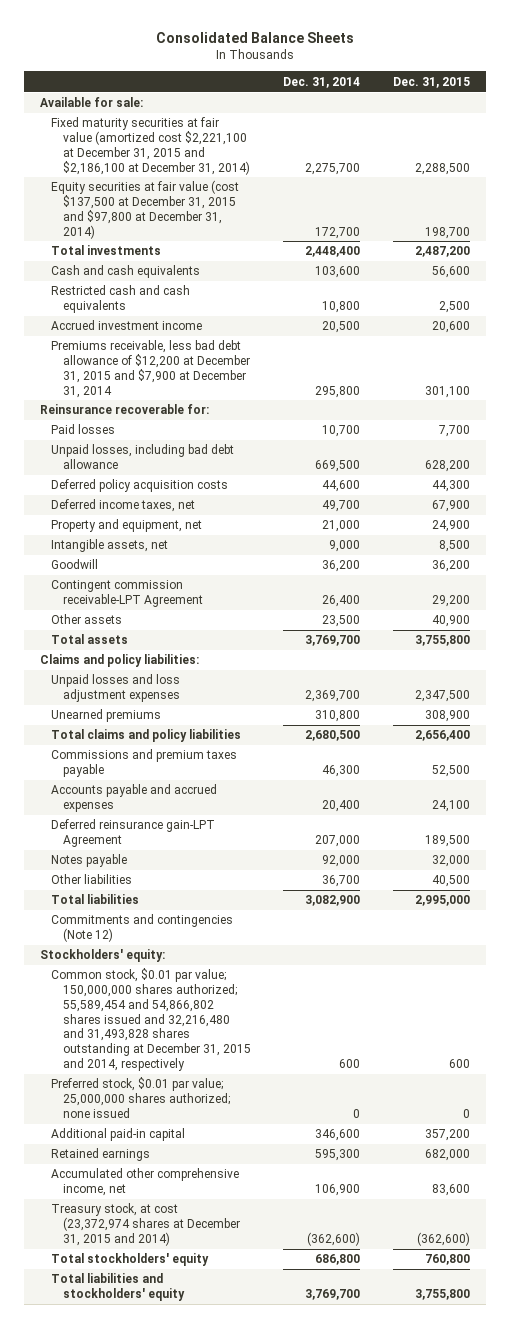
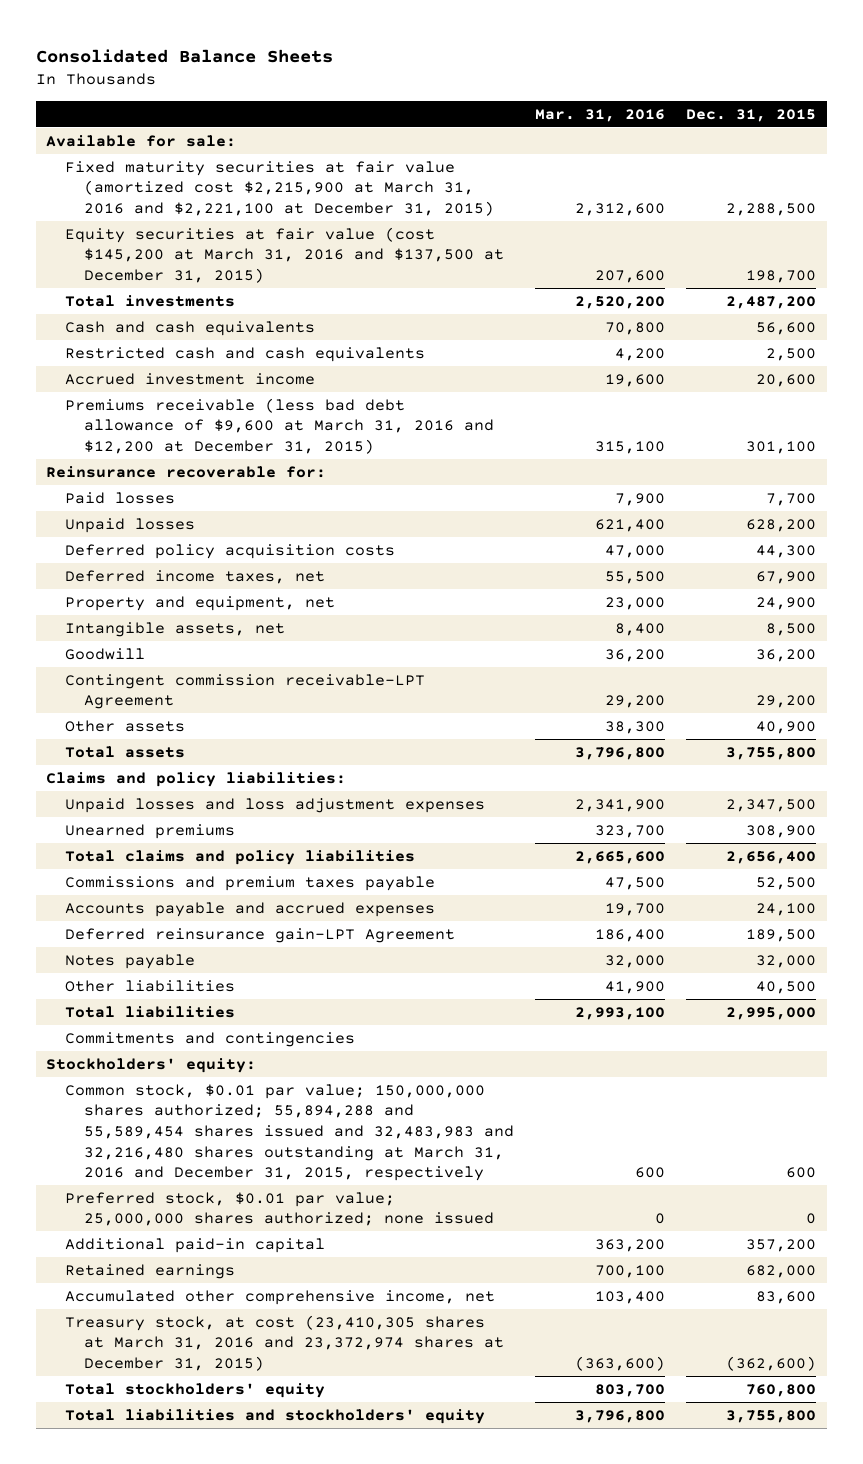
- | Dec. 31, 2014 | Dec. 31, 2015
+ | Mar. 31, 2016 | Dec. 31, 2015
- Fixed maturity securities at fair value (amortized cost $2,221,100 at December 31, 2015 and $2,186,100 at December 31, 2014) | 2,275,700 | 2,288,500
- Equity securities at fair value (cost $137,500 at December 31, 2015 and $97,800 at December 31, 2014) | 172,700 | 198,700
+ Fixed maturity securities at fair value (amortized cost $2,215,900 at March 31, 2016 and $2,221,100 at December 31, 2015) | 2,312,600 | 2,288,500
+ Equity securities at fair value (cost $145,200 at March 31, 2016 and $137,500 at December 31, 2015) | 207,600 | 198,700
- Premiums receivable, less bad debt allowance of $12,200 at December 31, 2015 and $7,900 at December 31, 2014 | 295,800 | 301,100
+ Premiums receivable (less bad debt allowance of $9,600 at March 31, 2016 and $12,200 at December 31, 2015) | 315,100 | 301,100
- Unpaid losses, including bad debt allowance | 669,500 | 628,200
+ Unpaid losses | 621,400 | 628,200
- Commitments and contingencies (Note 12)
+ Commitments and contingencies
- Common stock, $0.01 par value; 150,000,000 shares authorized; 55,589,454 and 54,866,802 shares issued and 32,216,480 and 31,493,828 shares outstanding at December 31, 2015 and 2014, respectively | 600 | 600
+ Common stock, $0.01 par value; 150,000,000 shares authorized; 55,894,288 and 55,589,454 shares issued and 32,483,983 and 32,216,480 shares outstanding at March 31, 2016 and December 31, 2015, respectively | 600 | 600
- Treasury stock, at cost (23,372,974 shares at December 31, 2015 and 2014) | (362,600) | (362,600)
+ Treasury stock, at cost (23,410,305 shares at March 31, 2016 and 23,372,974 shares at December 31, 2015) | (363,600) | (362,600)

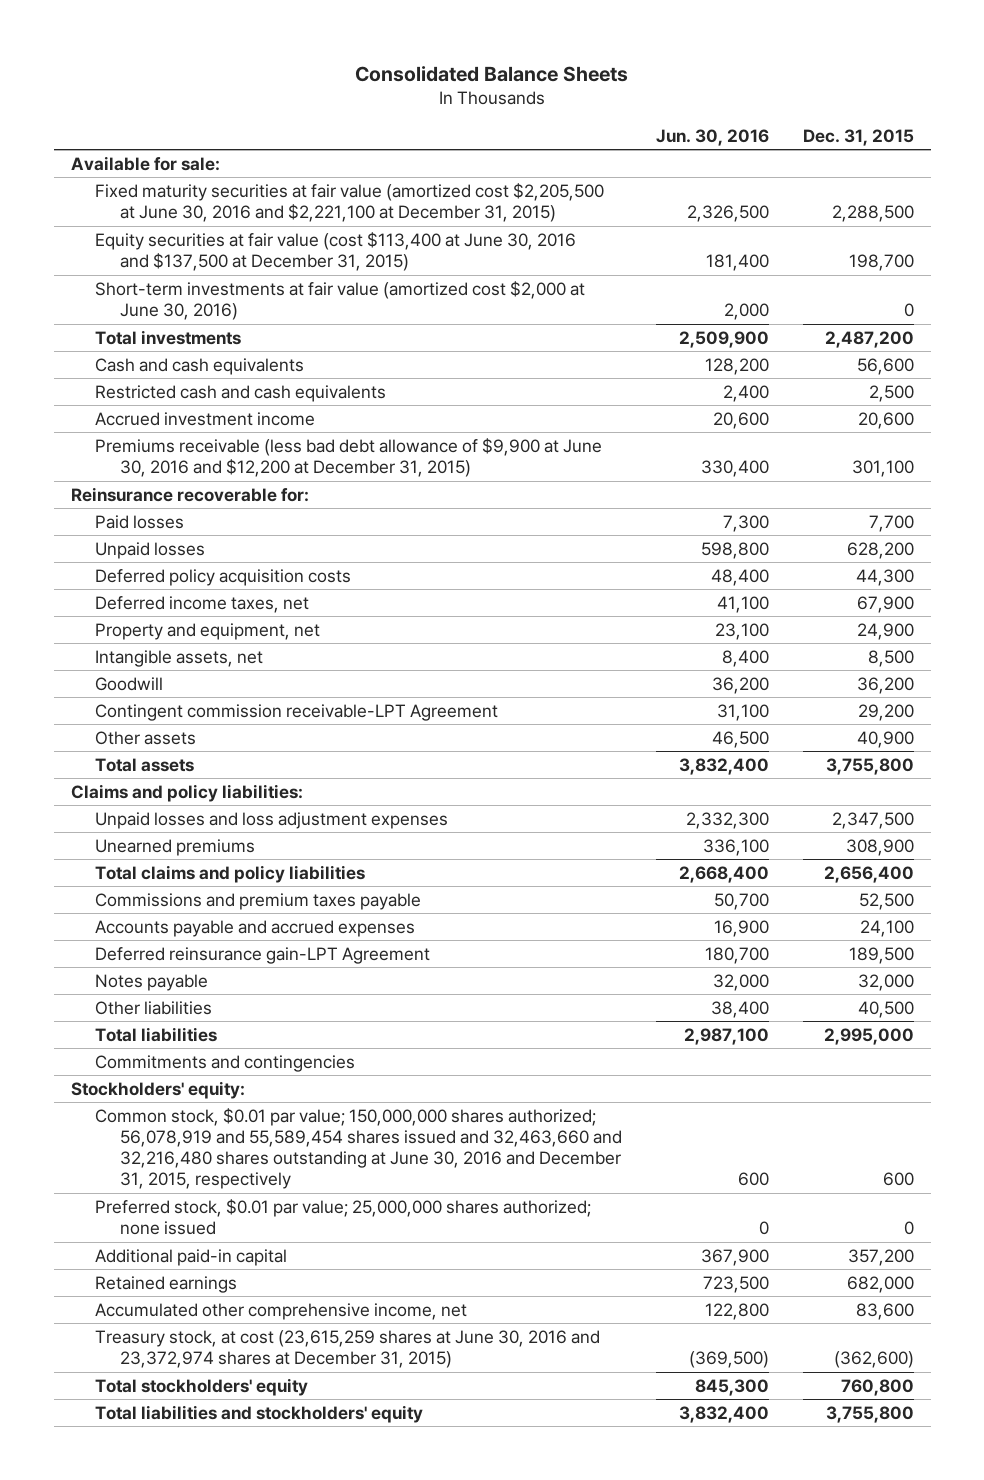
- | Mar. 31, 2016 | Dec. 31, 2015
+ | Jun. 30, 2016 | Dec. 31, 2015
- Fixed maturity securities at fair value (amortized cost $2,215,900 at March 31, 2016 and $2,221,100 at December 31, 2015) | 2,312,600 | 2,288,500
- Equity securities at fair value (cost $145,200 at March 31, 2016 and $137,500 at December 31, 2015) | 207,600 | 198,700
+ Fixed maturity securities at fair value (amortized cost $2,205,500 at June 30, 2016 and $2,221,100 at December 31, 2015) | 2,326,500 | 2,288,500
+ Equity securities at fair value (cost $113,400 at June 30, 2016 and $137,500 at December 31, 2015) | 181,400 | 198,700
+ Short-term investments at fair value (amortized cost $2,000 at June 30, 2016) | 2,000 | 0
- Premiums receivable (less bad debt allowance of $9,600 at March 31, 2016 and $12,200 at December 31, 2015) | 315,100 | 301,100
+ Premiums receivable (less bad debt allowance of $9,900 at June 30, 2016 and $12,200 at December 31, 2015) | 330,400 | 301,100
- Common stock, $0.01 par value; 150,000,000 shares authorized; 55,894,288 and 55,589,454 shares issued and 32,483,983 and 32,216,480 shares outstanding at March 31, 2016 and December 31, 2015, respectively | 600 | 600
+ Common stock, $0.01 par value; 150,000,000 shares authorized; 56,078,919 and 55,589,454 shares issued and 32,463,660 and 32,216,480 shares outstanding at June 30, 2016 and December 31, 2015, respectively | 600 | 600
- Treasury stock, at cost (23,410,305 shares at March 31, 2016 and 23,372,974 shares at December 31, 2015) | (363,600) | (362,600)
+ Treasury stock, at cost (23,615,259 shares at June 30, 2016 and 23,372,974 shares at December 31, 2015) | (369,500) | (362,600)

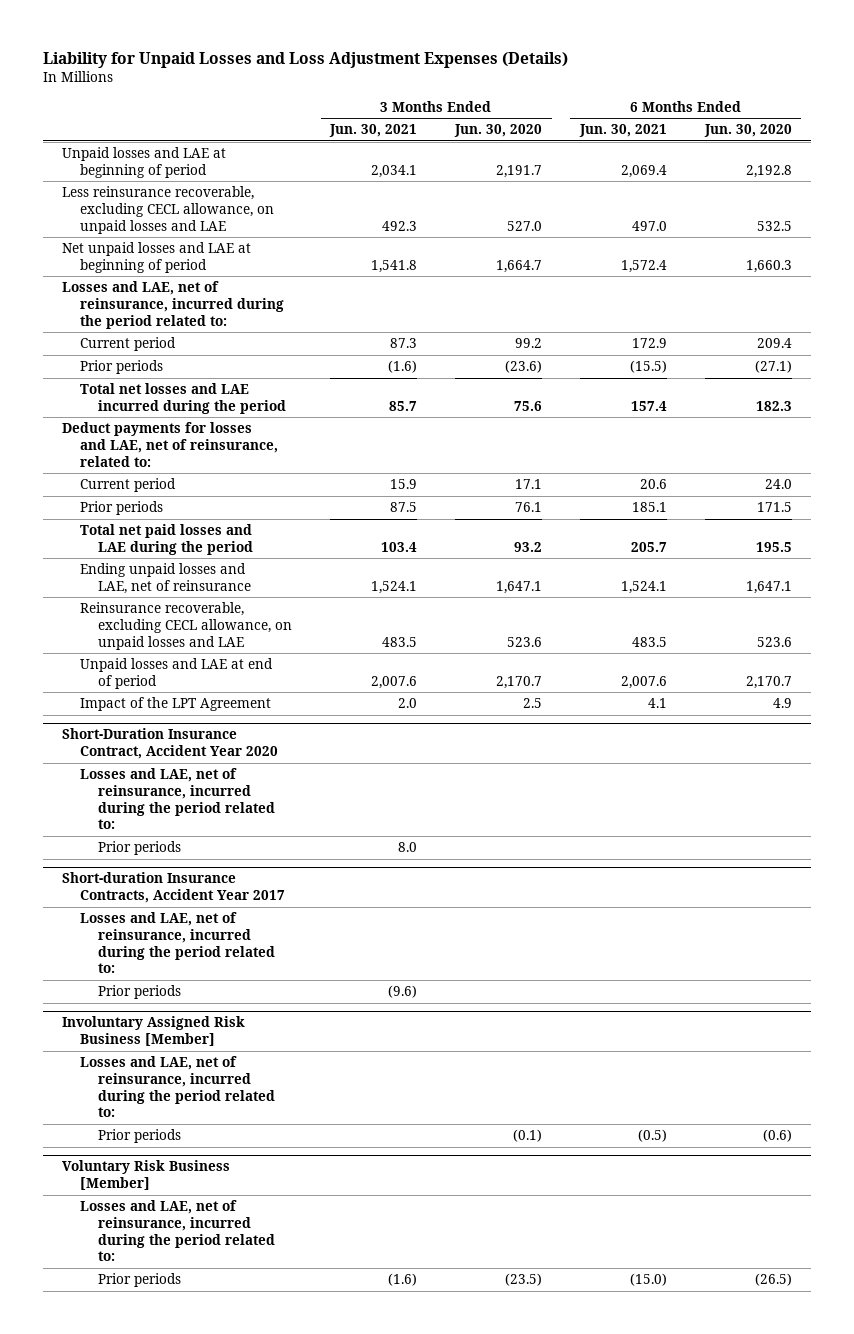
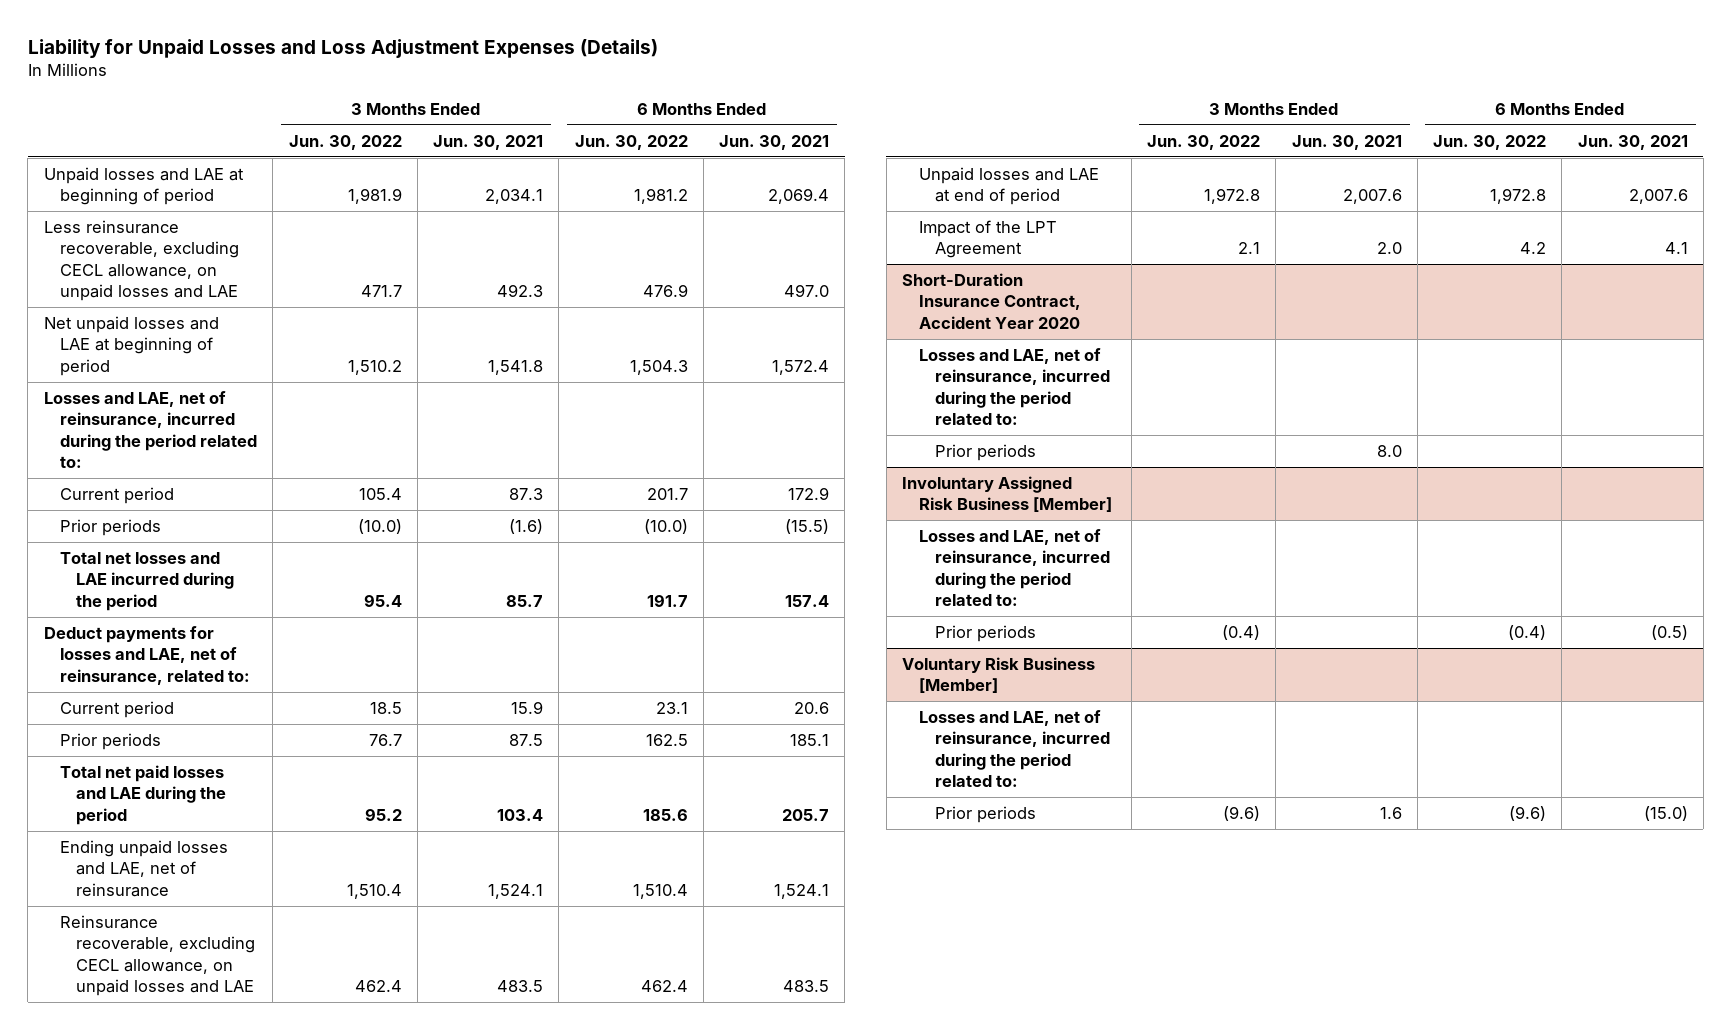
- | 3 Months Ended Jun. 30, 2021 | 3 Months Ended Jun. 30, 2020 | 6 Months Ended Jun. 30, 2021 | 6 Months Ended Jun. 30, 2020
+ | 3 Months Ended Jun. 30, 2022 | 3 Months Ended Jun. 30, 2021 | 6 Months Ended Jun. 30, 2022 | 6 Months Ended Jun. 30, 2021
- Short-duration Insurance Contracts, Accident Year 2017
- Losses and LAE, net of reinsurance, incurred during the period related to:
- Prior periods | (9.6) | | |
@ Voluntary Risk Business [Member]
- Prior periods | (1.6) | (23.5) | (15.0) | (26.5)
+ Prior periods | (9.6) | 1.6 | (9.6) | (15.0)

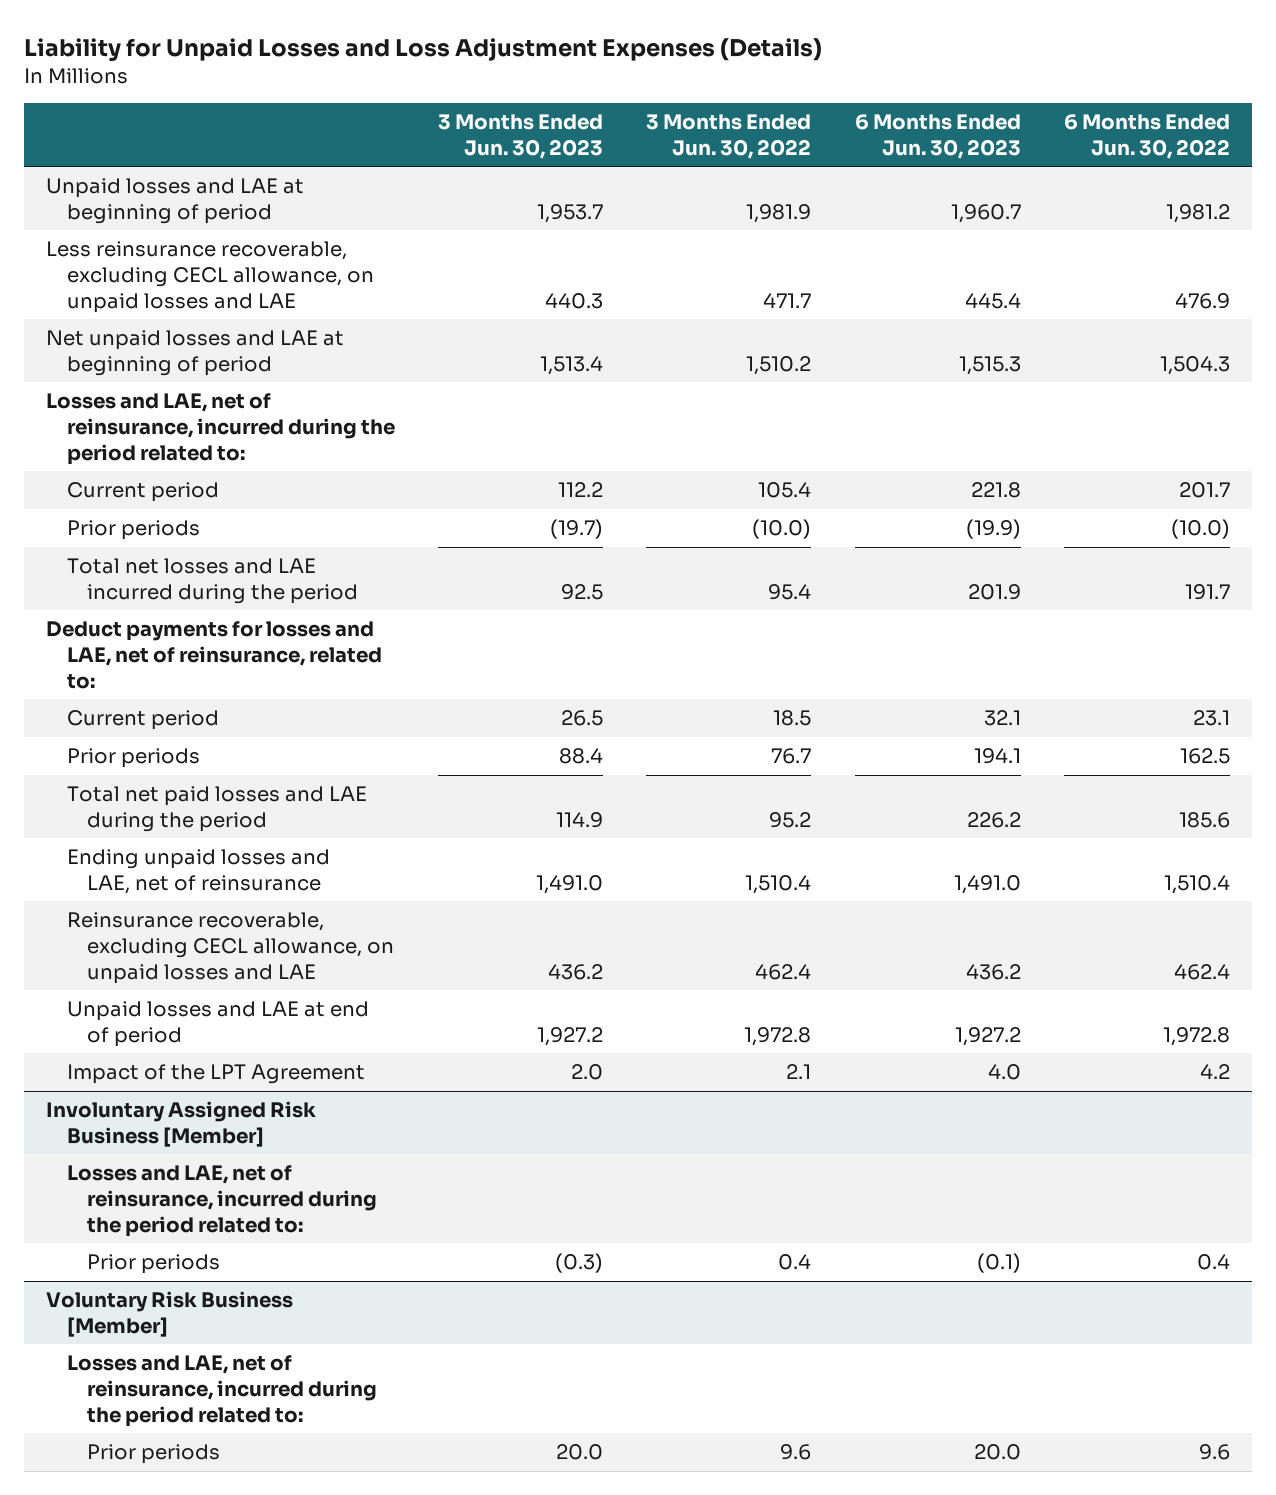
- | 3 Months Ended Jun. 30, 2022 | 3 Months Ended Jun. 30, 2021 | 6 Months Ended Jun. 30, 2022 | 6 Months Ended Jun. 30, 2021
+ | 3 Months Ended Jun. 30, 2023 | 3 Months Ended Jun. 30, 2022 | 6 Months Ended Jun. 30, 2023 | 6 Months Ended Jun. 30, 2022
- Short-Duration Insurance Contract, Accident Year 2020
- Losses and LAE, net of reinsurance, incurred during the period related to:
- Prior periods | | 8.0 | |
@ Involuntary Assigned Risk Business [Member]
- Prior periods | (0.4) | | (0.4) | (0.5)
+ Prior periods | (0.3) | 0.4 | (0.1) | 0.4
@ Voluntary Risk Business [Member]
- Prior periods | (9.6) | 1.6 | (9.6) | (15.0)
+ Prior periods | 20.0 | 9.6 | 20.0 | 9.6

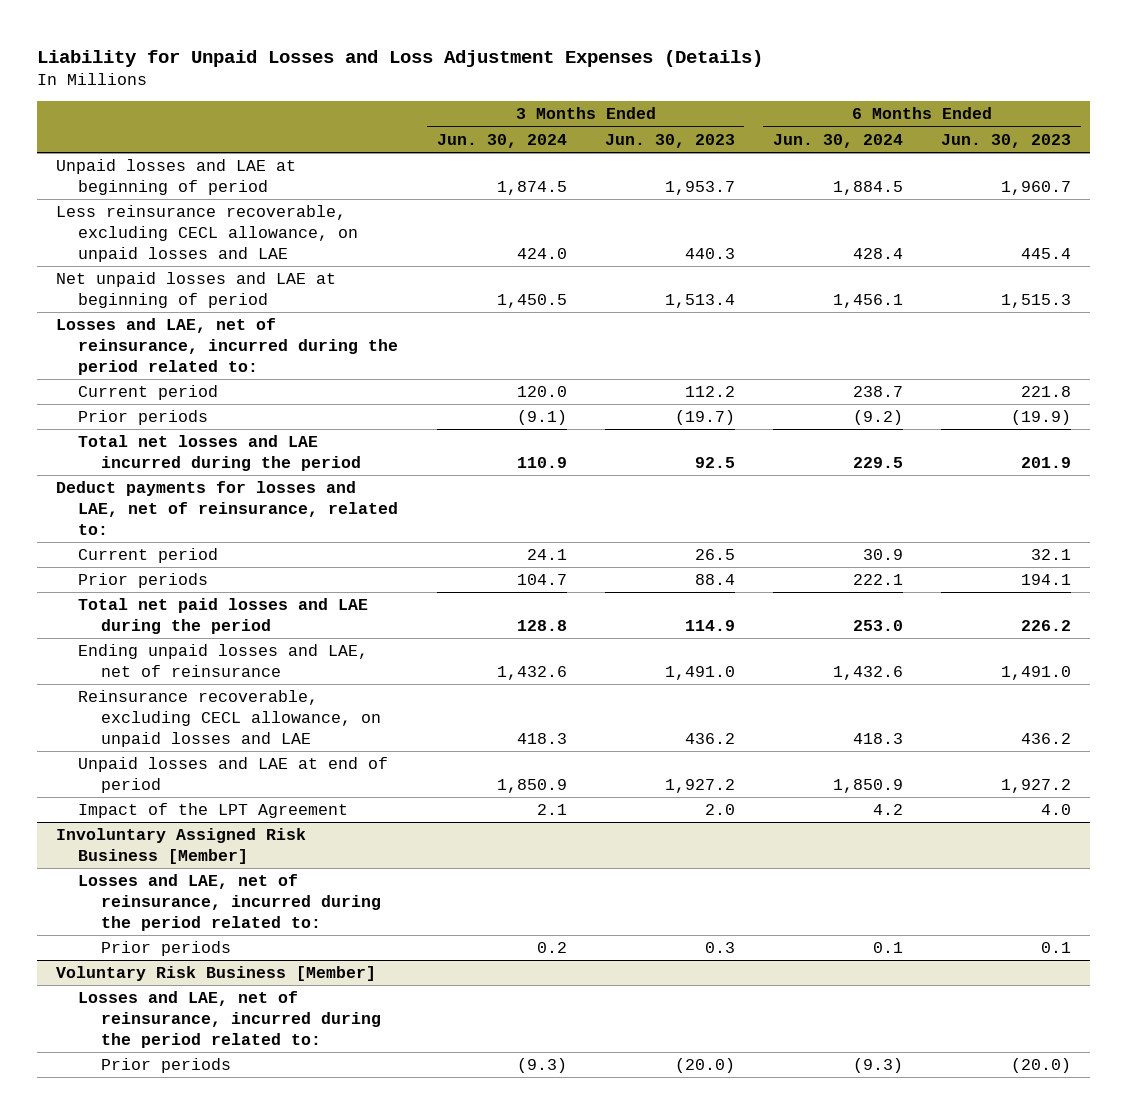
- | 3 Months Ended Jun. 30, 2023 | 3 Months Ended Jun. 30, 2022 | 6 Months Ended Jun. 30, 2023 | 6 Months Ended Jun. 30, 2022
+ | 3 Months Ended Jun. 30, 2024 | 3 Months Ended Jun. 30, 2023 | 6 Months Ended Jun. 30, 2024 | 6 Months Ended Jun. 30, 2023
@ Involuntary Assigned Risk Business [Member]
- Prior periods | (0.3) | 0.4 | (0.1) | 0.4
+ Prior periods | 0.2 | 0.3 | 0.1 | 0.1
@ Voluntary Risk Business [Member]
- Prior periods | 20.0 | 9.6 | 20.0 | 9.6
+ Prior periods | (9.3) | (20.0) | (9.3) | (20.0)

